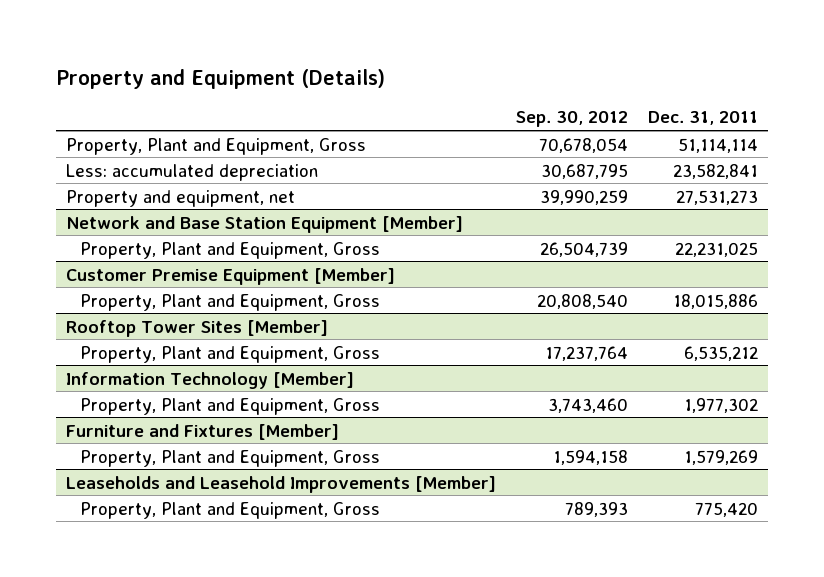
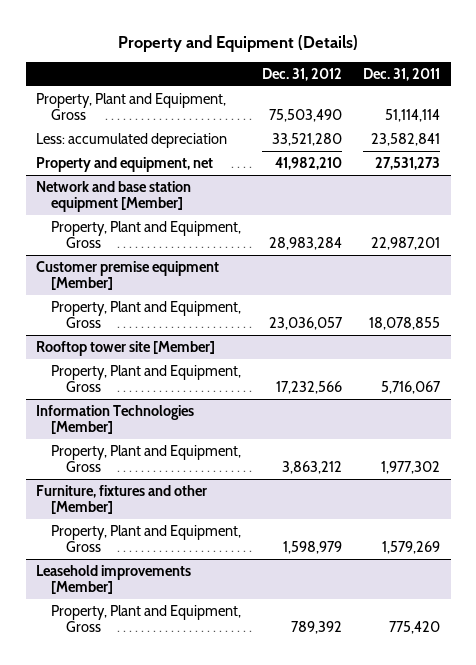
- | Sep. 30, 2012 | Dec. 31, 2011
+ | Dec. 31, 2012 | Dec. 31, 2011
- Network and Base Station Equipment [Member]
- Property, Plant and Equipment, Gross | 26,504,739 | 22,231,025
- Customer Premise Equipment [Member]
- Property, Plant and Equipment, Gross | 20,808,540 | 18,015,886
- Rooftop Tower Sites [Member]
- Property, Plant and Equipment, Gross | 17,237,764 | 6,535,212
- Information Technology [Member]
+ Network and base station equipment [Member]
+ Property, Plant and Equipment, Gross | 28,983,284 | 22,987,201
+ Customer premise equipment [Member]
+ Property, Plant and Equipment, Gross | 23,036,057 | 18,078,855
+ Rooftop tower site [Member]
+ Property, Plant and Equipment, Gross | 17,232,566 | 5,716,067
+ Information Technologies [Member]
- Furniture and Fixtures [Member]
+ Furniture, fixtures and other [Member]
- Leaseholds and Leasehold Improvements [Member]
+ Leasehold improvements [Member]

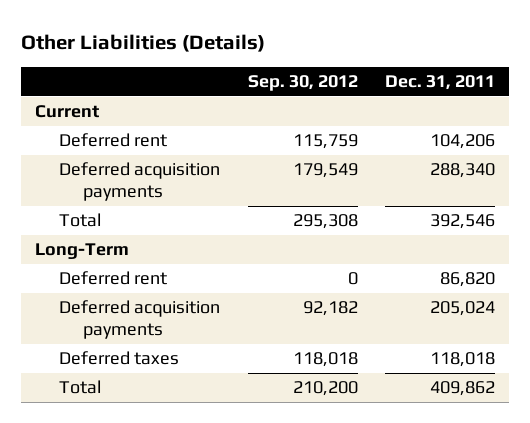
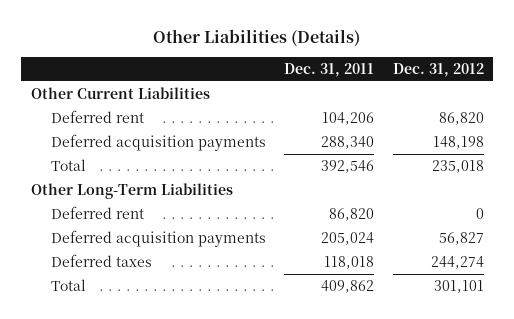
- | Sep. 30, 2012 | Dec. 31, 2011
+ | Dec. 31, 2011 | Dec. 31, 2012
- Current
+ Other Current Liabilities
- Long-Term
+ Other Long-Term Liabilities

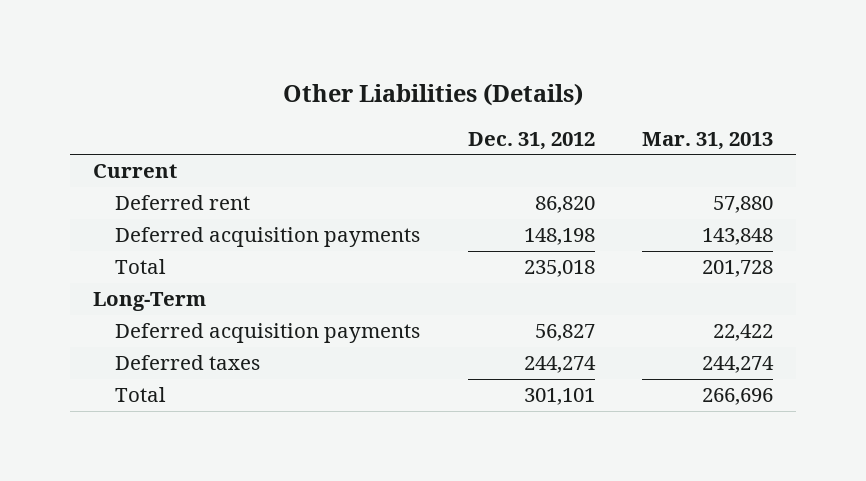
- | Dec. 31, 2011 | Dec. 31, 2012
+ | Dec. 31, 2012 | Mar. 31, 2013
- Other Current Liabilities
+ Current
- Other Long-Term Liabilities
- Deferred rent | 86,820 | 0
+ Long-Term

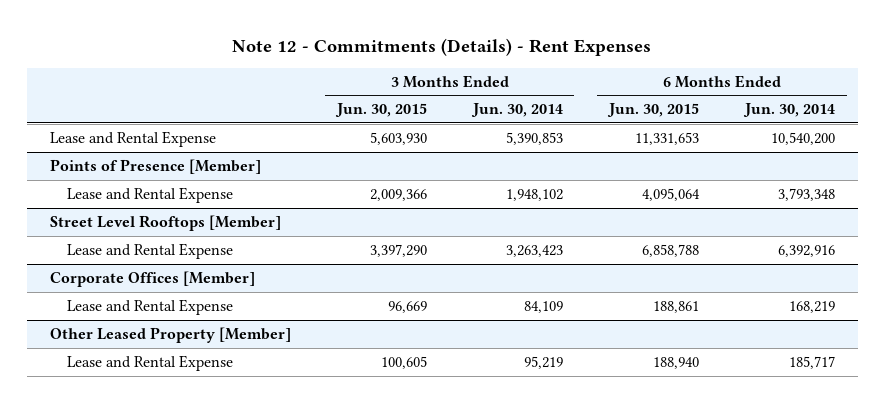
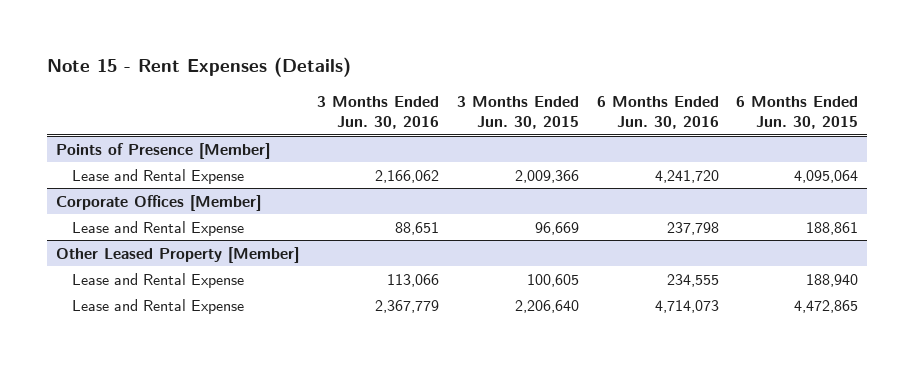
- Note 12 - Commitments (Details) - Rent Expenses
+ Note 15 - Rent Expenses (Details)
- | 3 Months Ended Jun. 30, 2015 | 3 Months Ended Jun. 30, 2014 | 6 Months Ended Jun. 30, 2015 | 6 Months Ended Jun. 30, 2014
+ | 3 Months Ended Jun. 30, 2016 | 3 Months Ended Jun. 30, 2015 | 6 Months Ended Jun. 30, 2016 | 6 Months Ended Jun. 30, 2015
- Lease and Rental Expense | 5,603,930 | 5,390,853 | 11,331,653 | 10,540,200
- Street Level Rooftops [Member]
- Lease and Rental Expense | 3,397,290 | 3,263,423 | 6,858,788 | 6,392,916
@ Other Leased Property [Member]
+ Lease and Rental Expense | 2,367,779 | 2,206,640 | 4,714,073 | 4,472,865

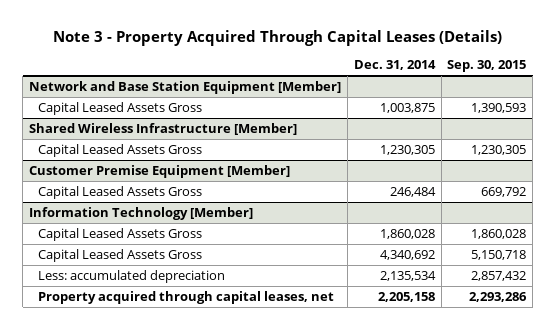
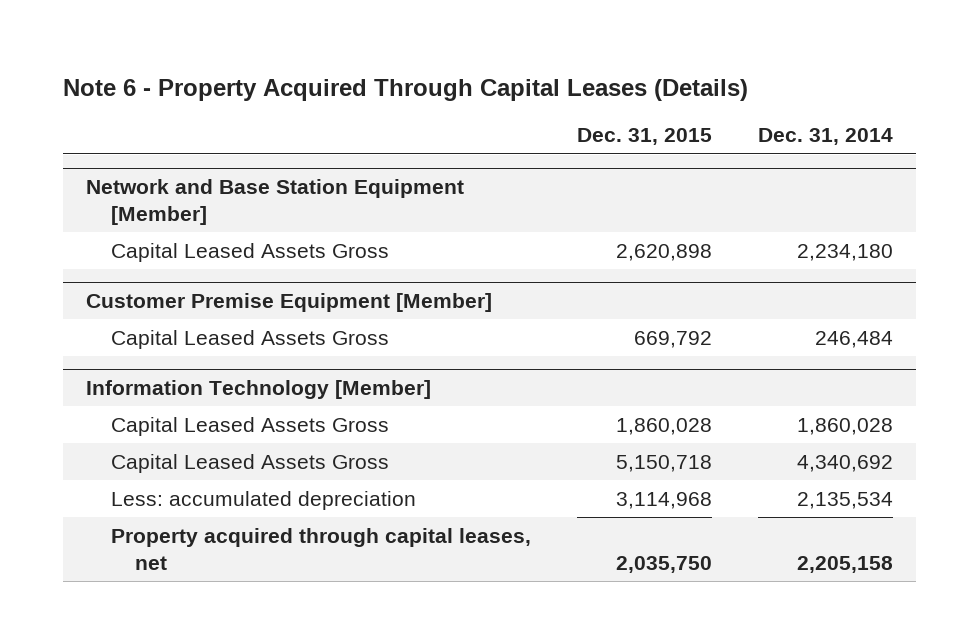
- Note 3 - Property Acquired Through Capital Leases (Details)
+ Note 6 - Property Acquired Through Capital Leases (Details)
- | Dec. 31, 2014 | Sep. 30, 2015
+ | Dec. 31, 2015 | Dec. 31, 2014
@ Network and Base Station Equipment [Member]
- Capital Leased Assets Gross | 1,003,875 | 1,390,593
- Shared Wireless Infrastructure [Member]
- Capital Leased Assets Gross | 1,230,305 | 1,230,305
@ Network and Base Station Equipment [Member]
+ Capital Leased Assets Gross | 2,620,898 | 2,234,180

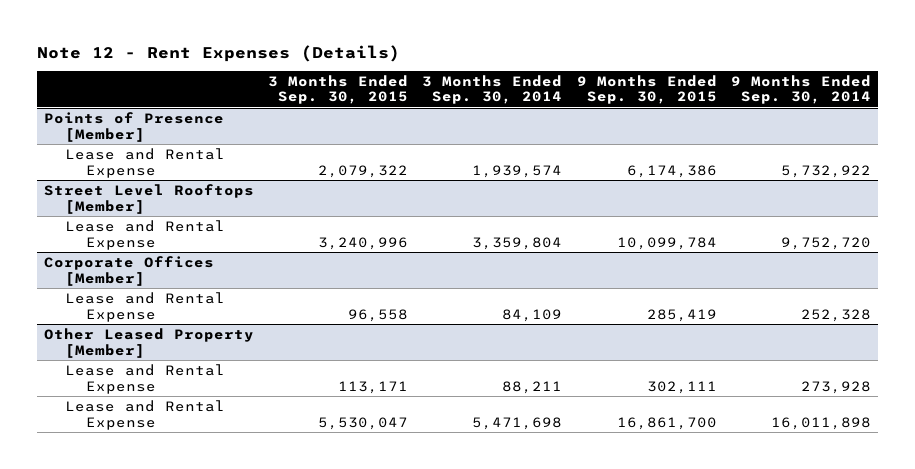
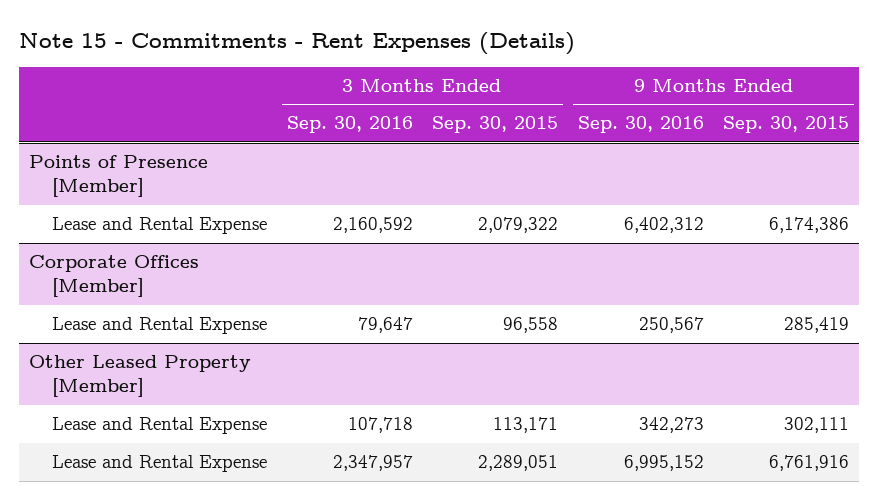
- Note 12 - Rent Expenses (Details)
+ Note 15 - Commitments - Rent Expenses (Details)
- | 3 Months Ended Sep. 30, 2015 | 3 Months Ended Sep. 30, 2014 | 9 Months Ended Sep. 30, 2015 | 9 Months Ended Sep. 30, 2014
+ | 3 Months Ended Sep. 30, 2016 | 3 Months Ended Sep. 30, 2015 | 9 Months Ended Sep. 30, 2016 | 9 Months Ended Sep. 30, 2015
- Street Level Rooftops [Member]
- Lease and Rental Expense | 3,240,996 | 3,359,804 | 10,099,784 | 9,752,720
@ Other Leased Property [Member]
- Lease and Rental Expense | 5,530,047 | 5,471,698 | 16,861,700 | 16,011,898
+ Lease and Rental Expense | 2,347,957 | 2,289,051 | 6,995,152 | 6,761,916

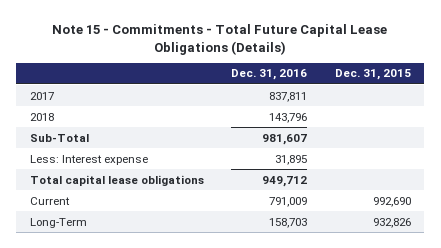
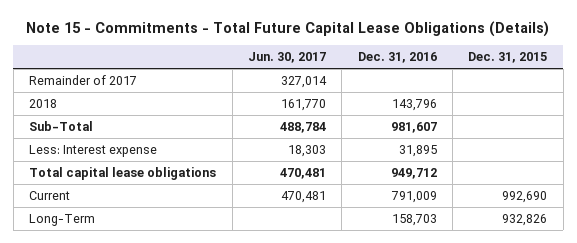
- | Dec. 31, 2016 | Dec. 31, 2015
+ | Jun. 30, 2017 | Dec. 31, 2016 | Dec. 31, 2015
- 2017 | 837,811 |
+ Remainder of 2017 | 327,014 | |

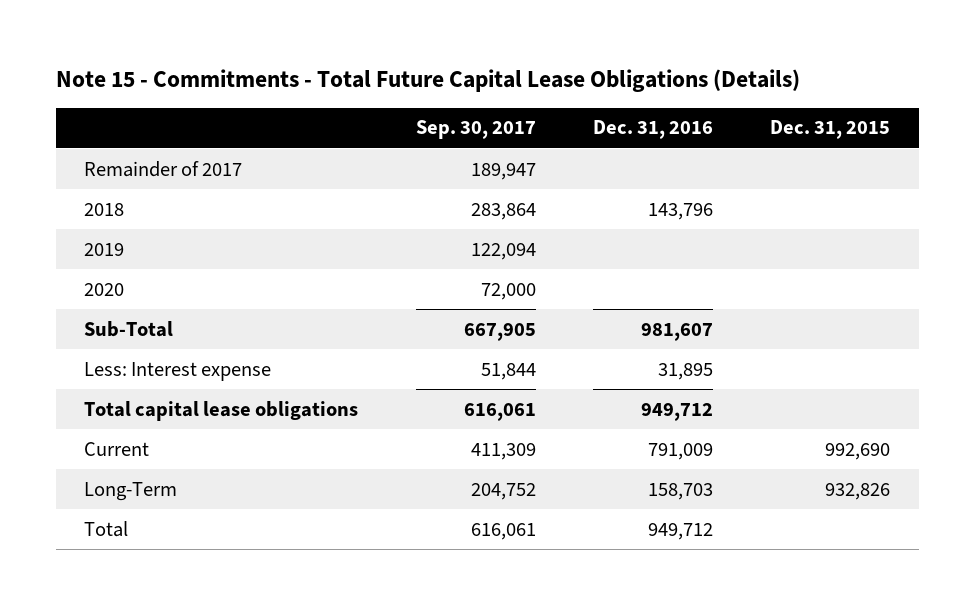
- | Jun. 30, 2017 | Dec. 31, 2016 | Dec. 31, 2015
+ | Sep. 30, 2017 | Dec. 31, 2016 | Dec. 31, 2015
+ 2019 | 122,094 | |
+ 2020 | 72,000 | |
+ Total | 616,061 | 949,712 |

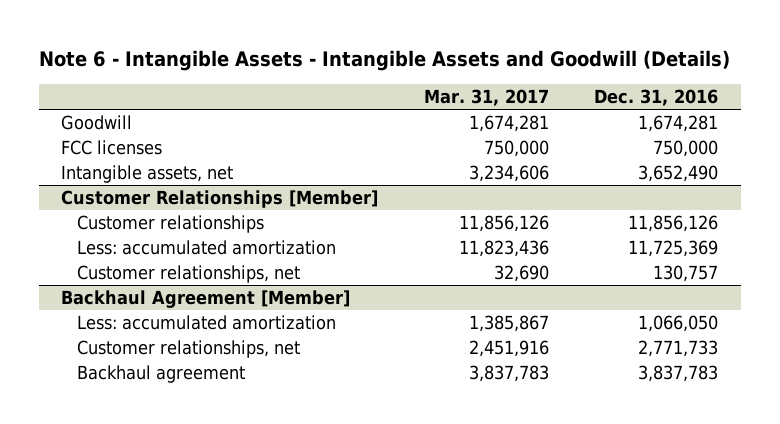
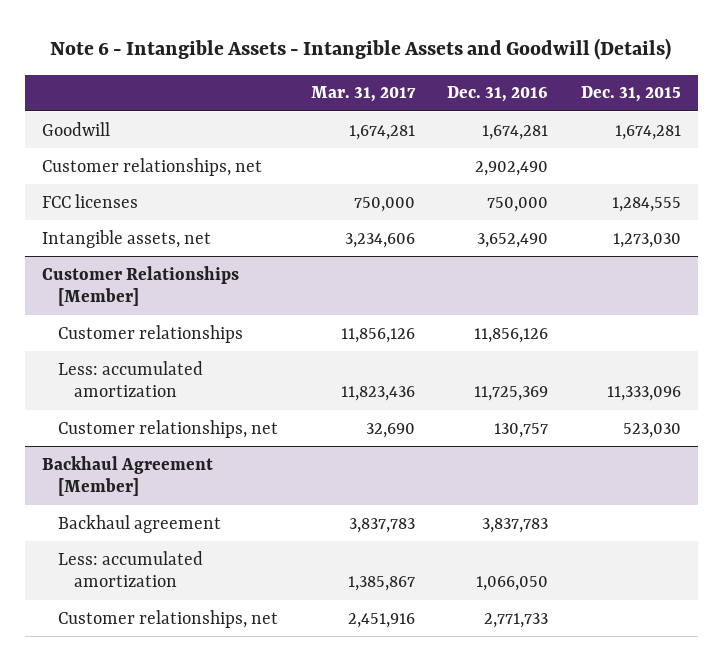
- | Mar. 31, 2017 | Dec. 31, 2016
+ | Mar. 31, 2017 | Dec. 31, 2016 | Dec. 31, 2015
+ Customer relationships, net | | 2,902,490 |
@ Backhaul Agreement [Member]
moved up: Backhaul agreement | 3,837,783 | 3,837,783 |

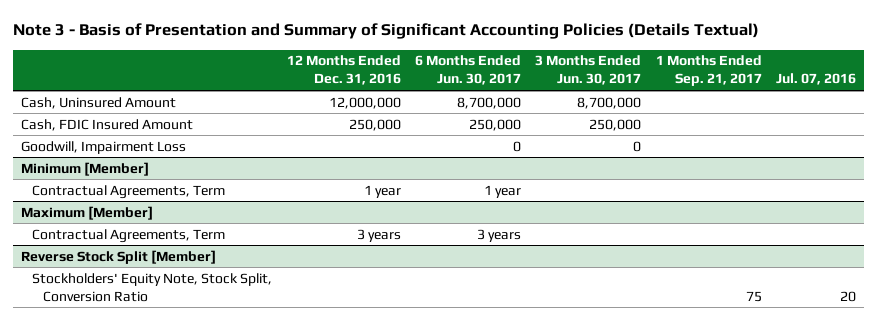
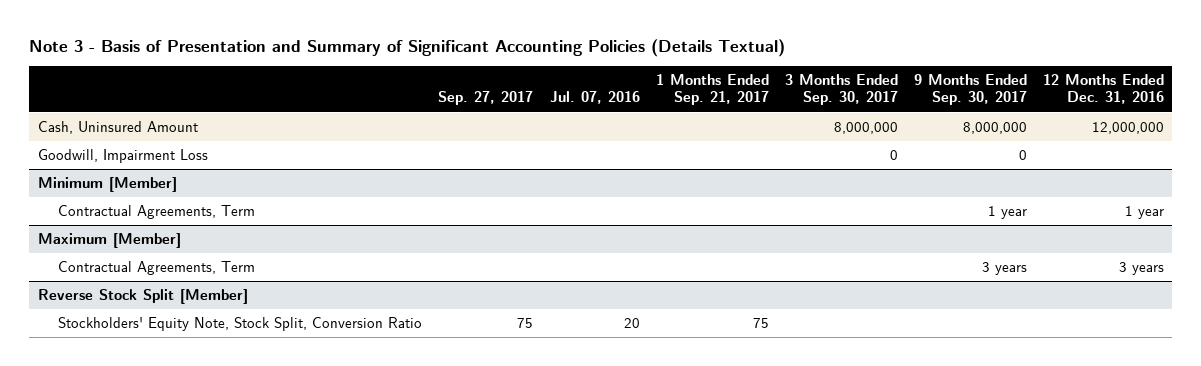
- | 12 Months Ended Dec. 31, 2016 | 6 Months Ended Jun. 30, 2017 | 3 Months Ended Jun. 30, 2017 | 1 Months Ended Sep. 21, 2017 | Jul. 07, 2016
+ | Sep. 27, 2017 | Jul. 07, 2016 | 1 Months Ended Sep. 21, 2017 | 3 Months Ended Sep. 30, 2017 | 9 Months Ended Sep. 30, 2017 | 12 Months Ended Dec. 31, 2016
- Cash, FDIC Insured Amount | 250,000 | 250,000 | 250,000 | |

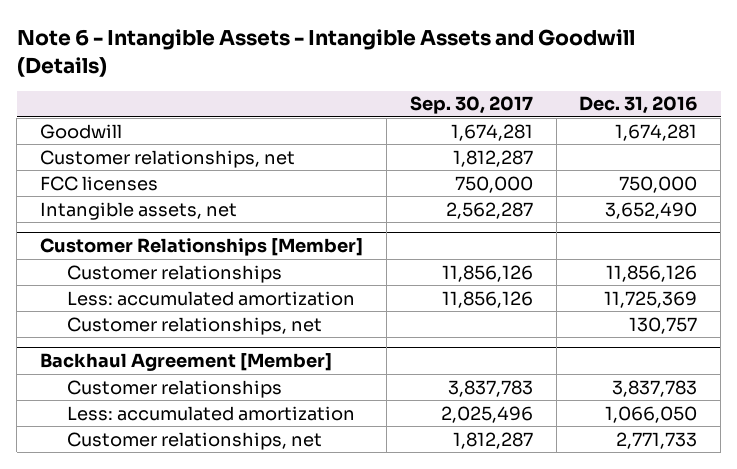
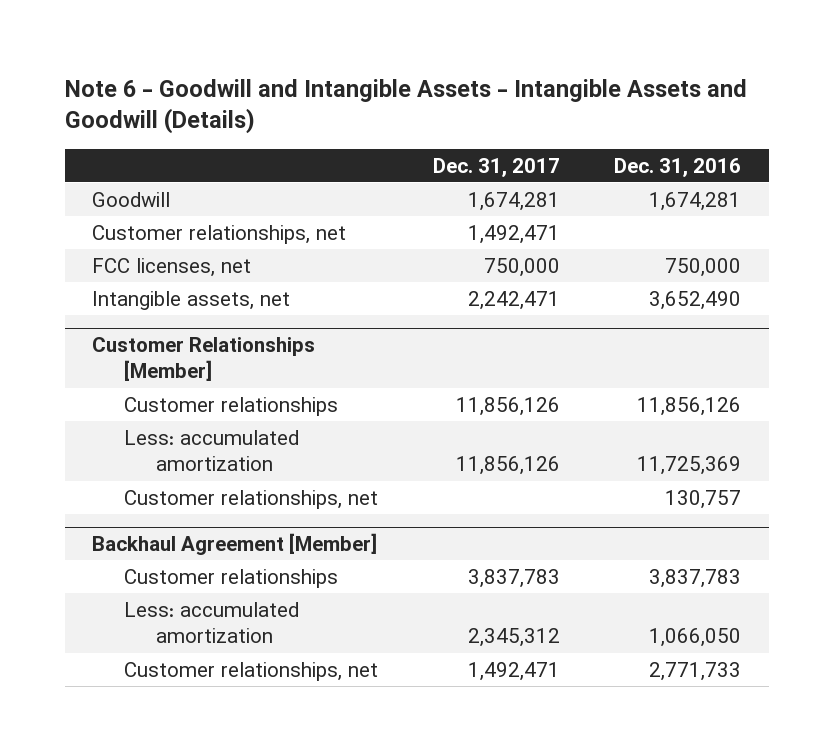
- Note 6 - Intangible Assets - Intangible Assets and Goodwill (Details)
+ Note 6 - Goodwill and Intangible Assets - Intangible Assets and Goodwill (Details)
- | Sep. 30, 2017 | Dec. 31, 2016
+ | Dec. 31, 2017 | Dec. 31, 2016
- FCC licenses | 750,000 | 750,000
+ FCC licenses, net | 750,000 | 750,000

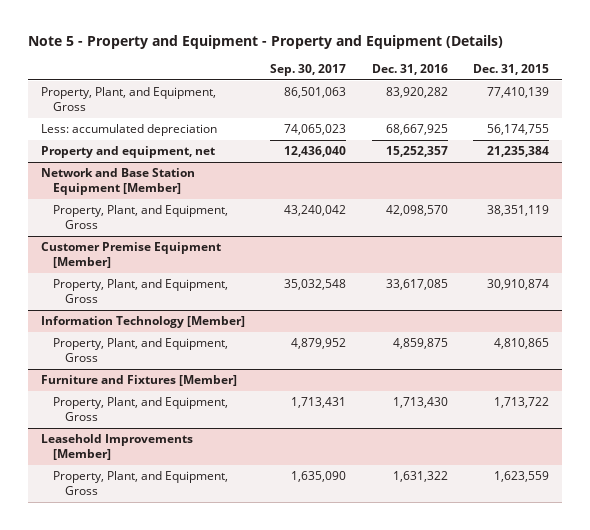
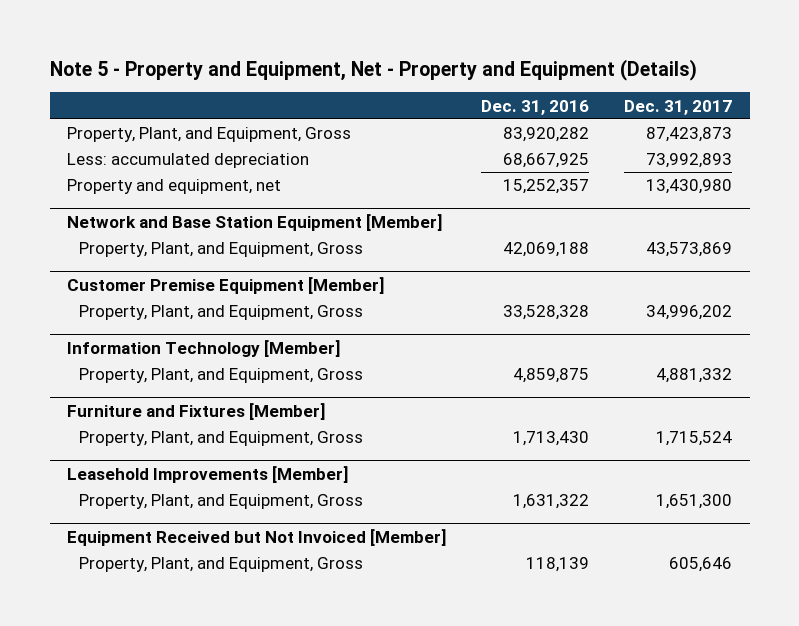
- Note 5 - Property and Equipment - Property and Equipment (Details)
+ Note 5 - Property and Equipment, Net - Property and Equipment (Details)
- | Sep. 30, 2017 | Dec. 31, 2016 | Dec. 31, 2015
+ | Dec. 31, 2016 | Dec. 31, 2017
@ Network and Base Station Equipment [Member]
- Property, Plant, and Equipment, Gross | 43,240,042 | 42,098,570 | 38,351,119
+ Property, Plant, and Equipment, Gross | 42,069,188 | 43,573,869
@ Customer Premise Equipment [Member]
- Property, Plant, and Equipment, Gross | 35,032,548 | 33,617,085 | 30,910,874
+ Property, Plant, and Equipment, Gross | 33,528,328 | 34,996,202
+ Equipment Received but Not Invoiced [Member]
+ Property, Plant, and Equipment, Gross | 118,139 | 605,646

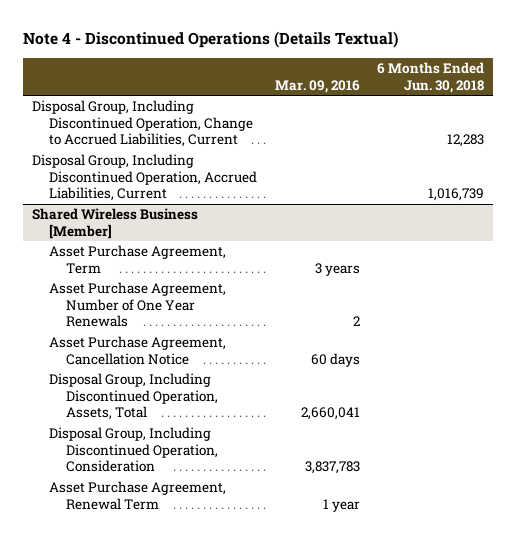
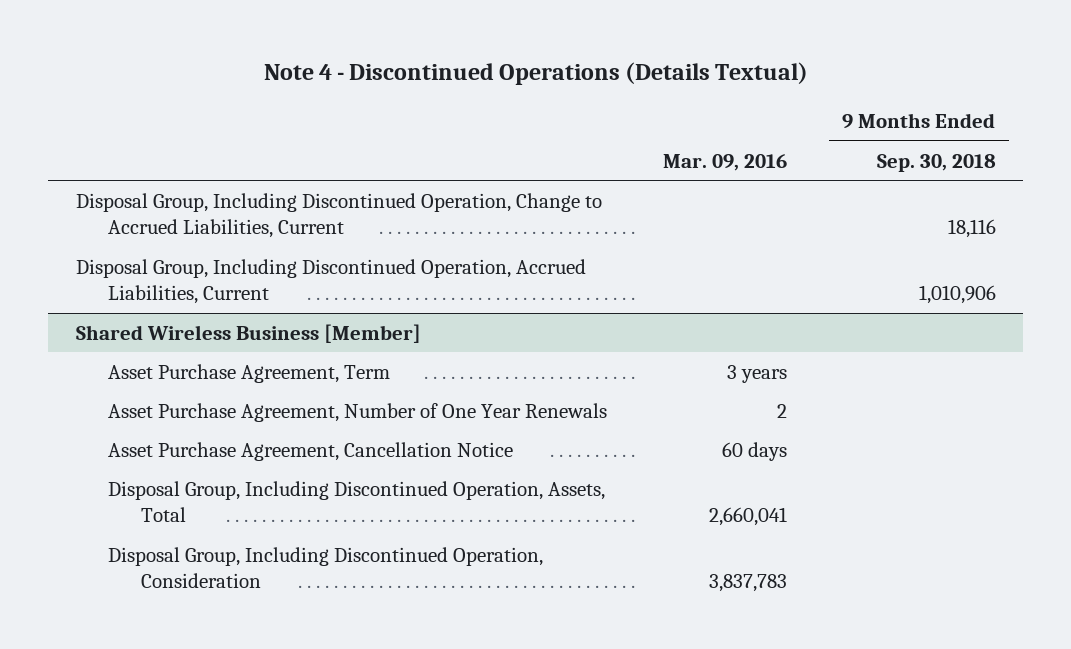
- | Mar. 09, 2016 | 6 Months Ended Jun. 30, 2018
+ | Mar. 09, 2016 | 9 Months Ended Sep. 30, 2018
@ Shared Wireless Business [Member]
- Asset Purchase Agreement, Renewal Term | 1 year |

